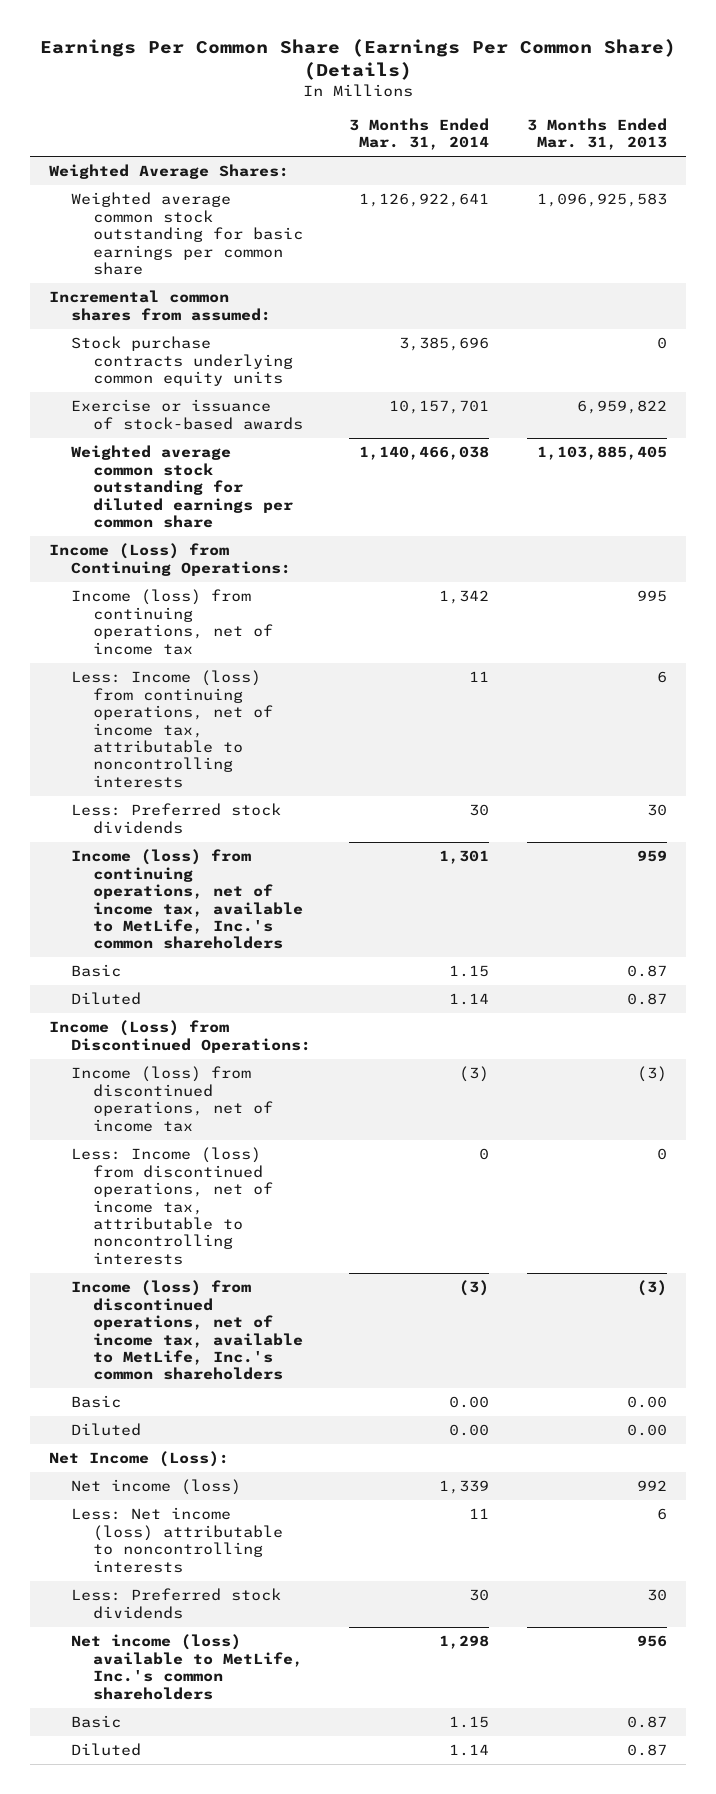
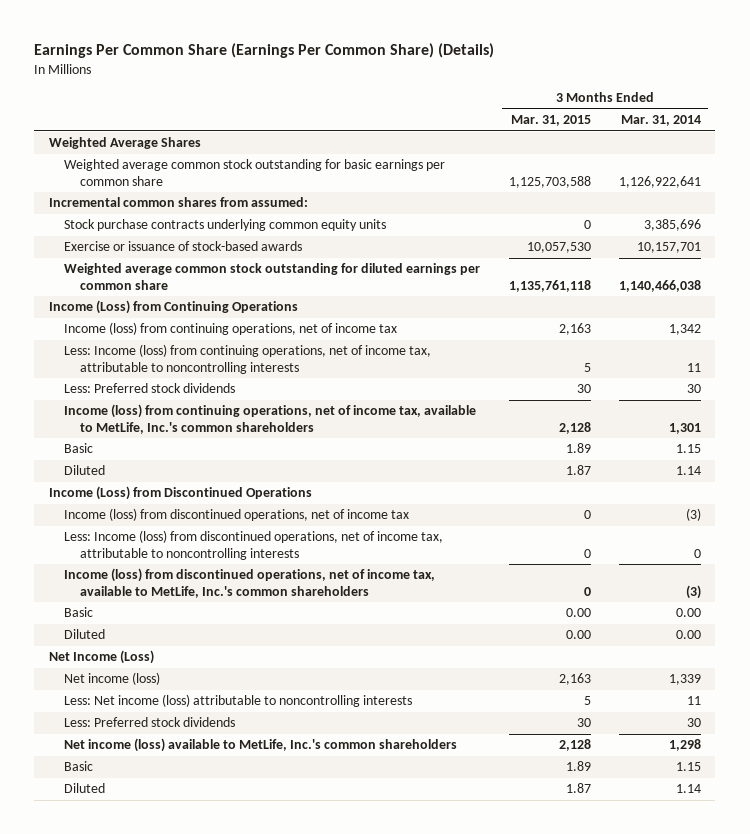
- | 3 Months Ended Mar. 31, 2014 | 3 Months Ended Mar. 31, 2013
+ | 3 Months Ended Mar. 31, 2015 | 3 Months Ended Mar. 31, 2014
- Weighted Average Shares:
+ Weighted Average Shares
- Income (Loss) from Continuing Operations:
+ Income (Loss) from Continuing Operations
- Income (Loss) from Discontinued Operations:
+ Income (Loss) from Discontinued Operations
- Net Income (Loss):
+ Net Income (Loss)

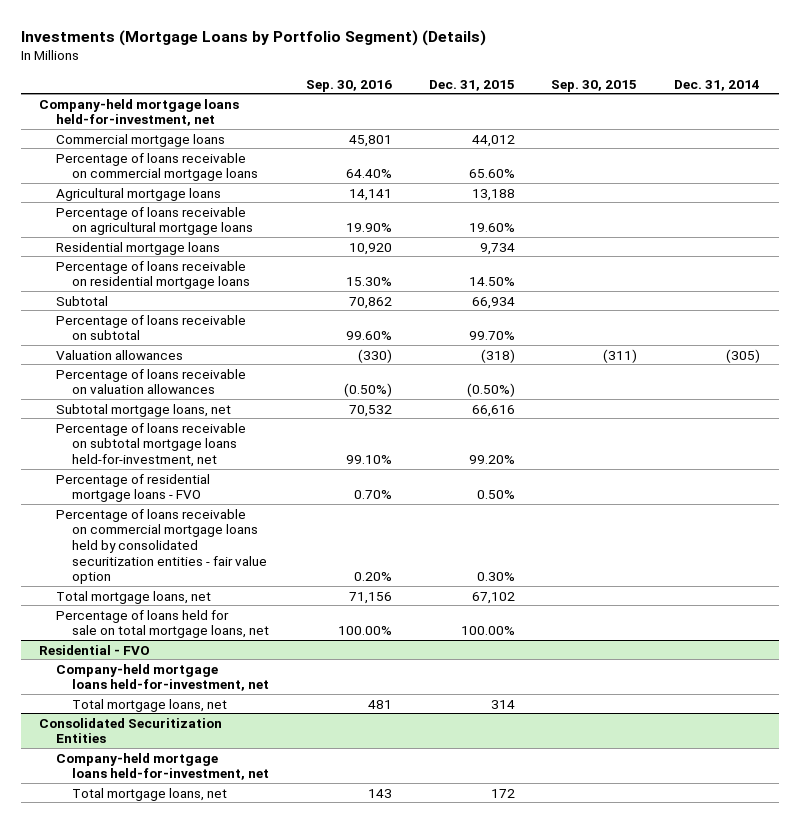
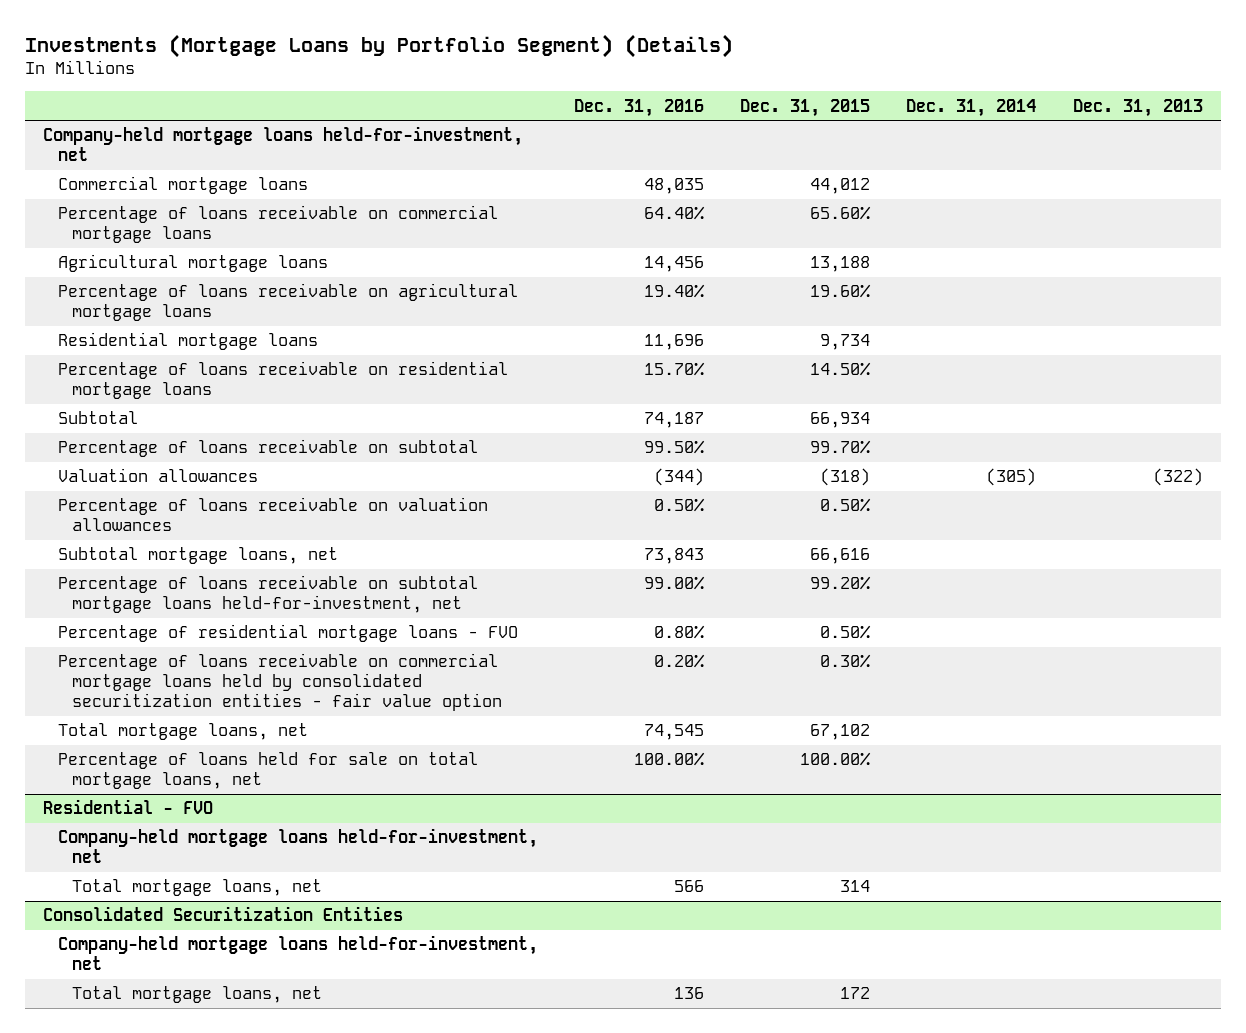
- | Sep. 30, 2016 | Dec. 31, 2015 | Sep. 30, 2015 | Dec. 31, 2014
+ | Dec. 31, 2016 | Dec. 31, 2015 | Dec. 31, 2014 | Dec. 31, 2013
- Percentage of loans receivable on valuation allowances | (0.50%) | (0.50%) | |
+ Percentage of loans receivable on valuation allowances | 0.50% | 0.50% | |

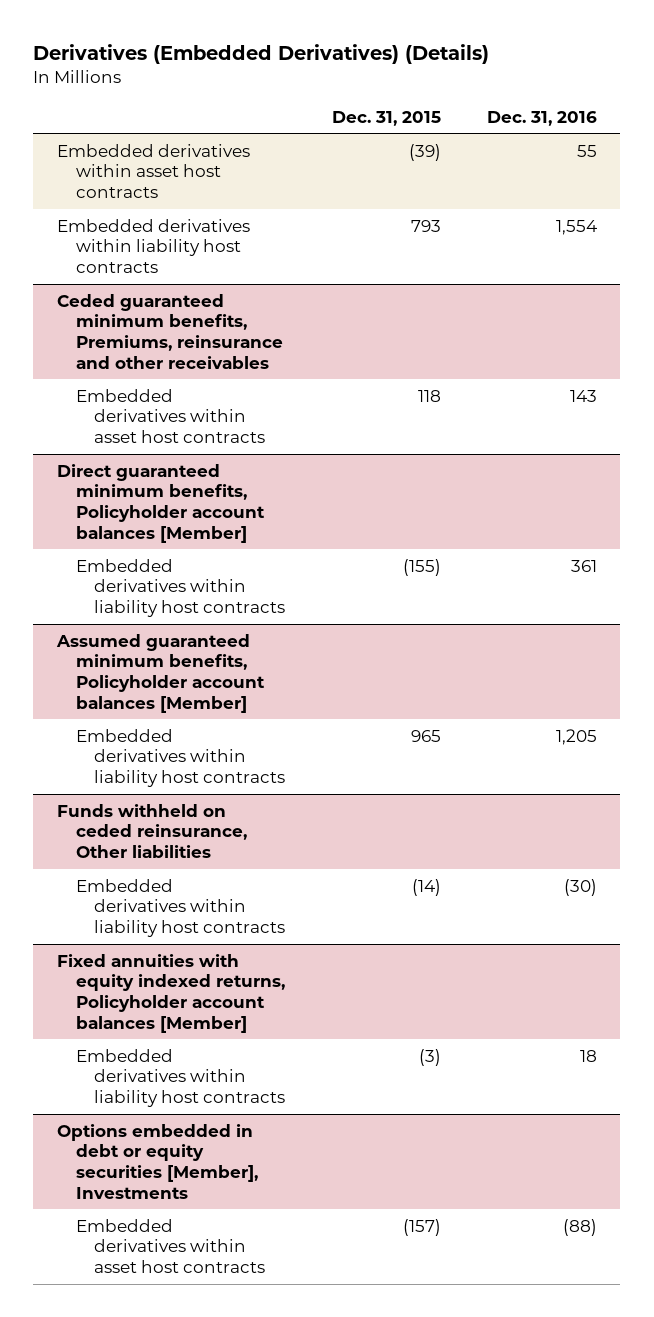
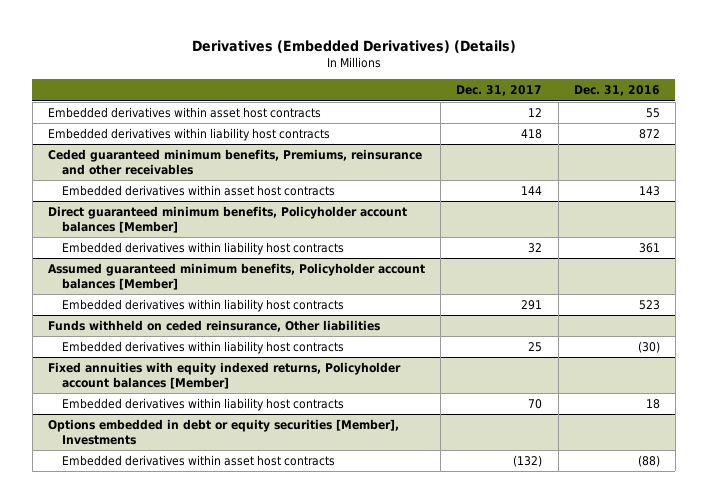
- | Dec. 31, 2015 | Dec. 31, 2016
+ | Dec. 31, 2017 | Dec. 31, 2016
- Embedded derivatives within liability host contracts | 793 | 1,554
+ Embedded derivatives within liability host contracts | 418 | 872
@ Assumed guaranteed minimum benefits, Policyholder account balances [Member]
- Embedded derivatives within liability host contracts | 965 | 1,205
+ Embedded derivatives within liability host contracts | 291 | 523

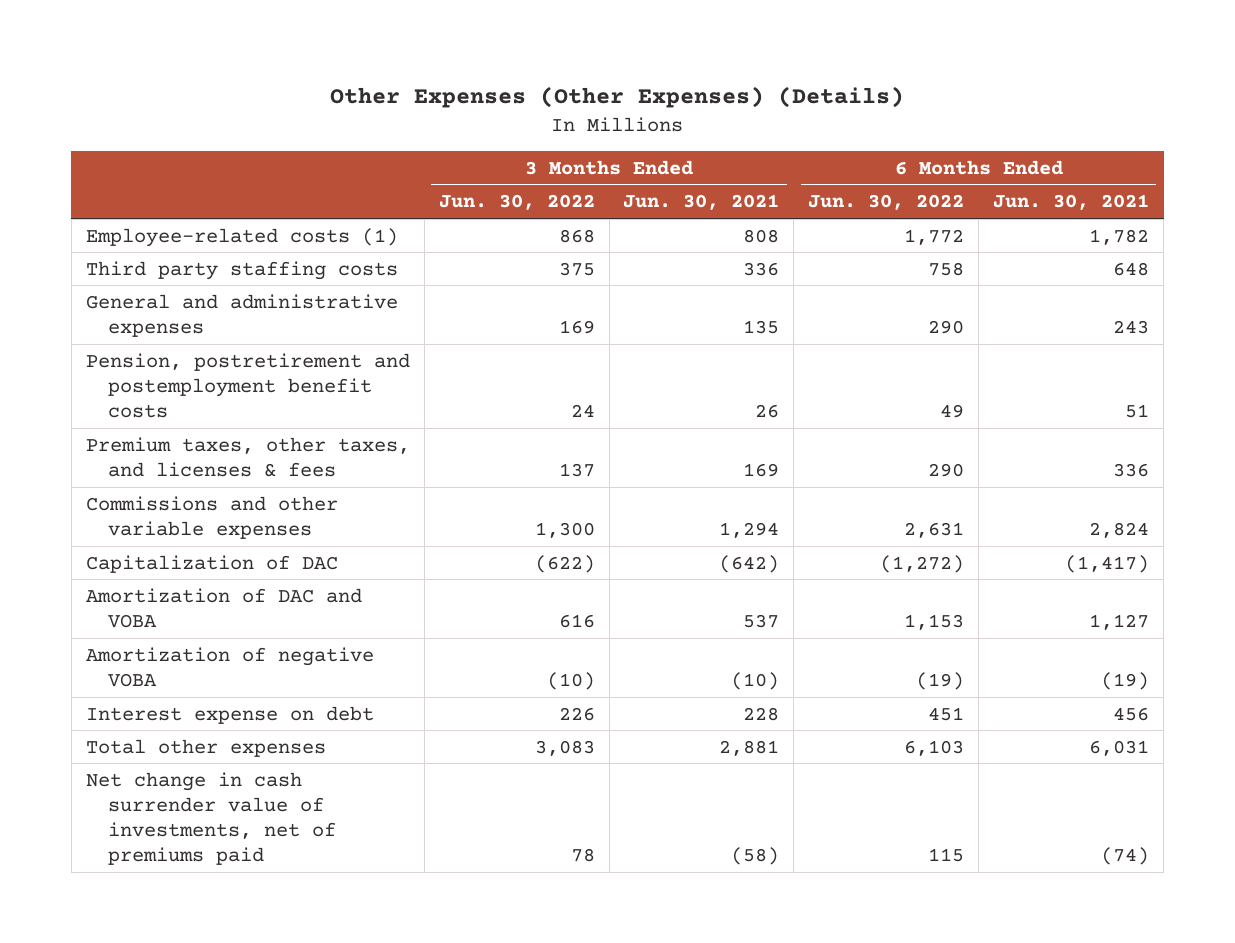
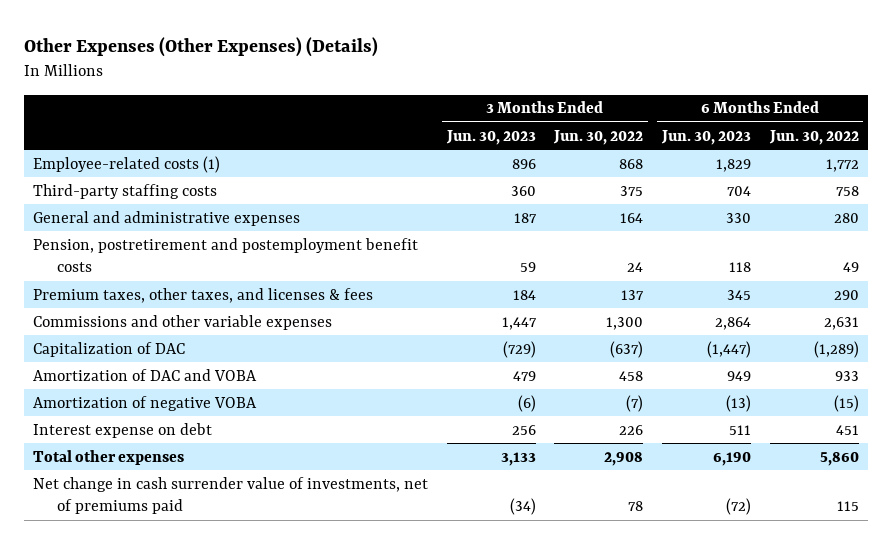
- | 3 Months Ended Jun. 30, 2022 | 3 Months Ended Jun. 30, 2021 | 6 Months Ended Jun. 30, 2022 | 6 Months Ended Jun. 30, 2021
+ | 3 Months Ended Jun. 30, 2023 | 3 Months Ended Jun. 30, 2022 | 6 Months Ended Jun. 30, 2023 | 6 Months Ended Jun. 30, 2022
- Third party staffing costs | 375 | 336 | 758 | 648
- General and administrative expenses | 169 | 135 | 290 | 243
+ Third-party staffing costs | 360 | 375 | 704 | 758
+ General and administrative expenses | 187 | 164 | 330 | 280
- Capitalization of DAC | (622) | (642) | (1,272) | (1,417)
- Amortization of DAC and VOBA | 616 | 537 | 1,153 | 1,127
- Amortization of negative VOBA | (10) | (10) | (19) | (19)
+ Capitalization of DAC | (729) | (637) | (1,447) | (1,289)
+ Amortization of DAC and VOBA | 479 | 458 | 949 | 933
+ Amortization of negative VOBA | (6) | (7) | (13) | (15)
- Total other expenses | 3,083 | 2,881 | 6,103 | 6,031
+ Total other expenses | 3,133 | 2,908 | 6,190 | 5,860

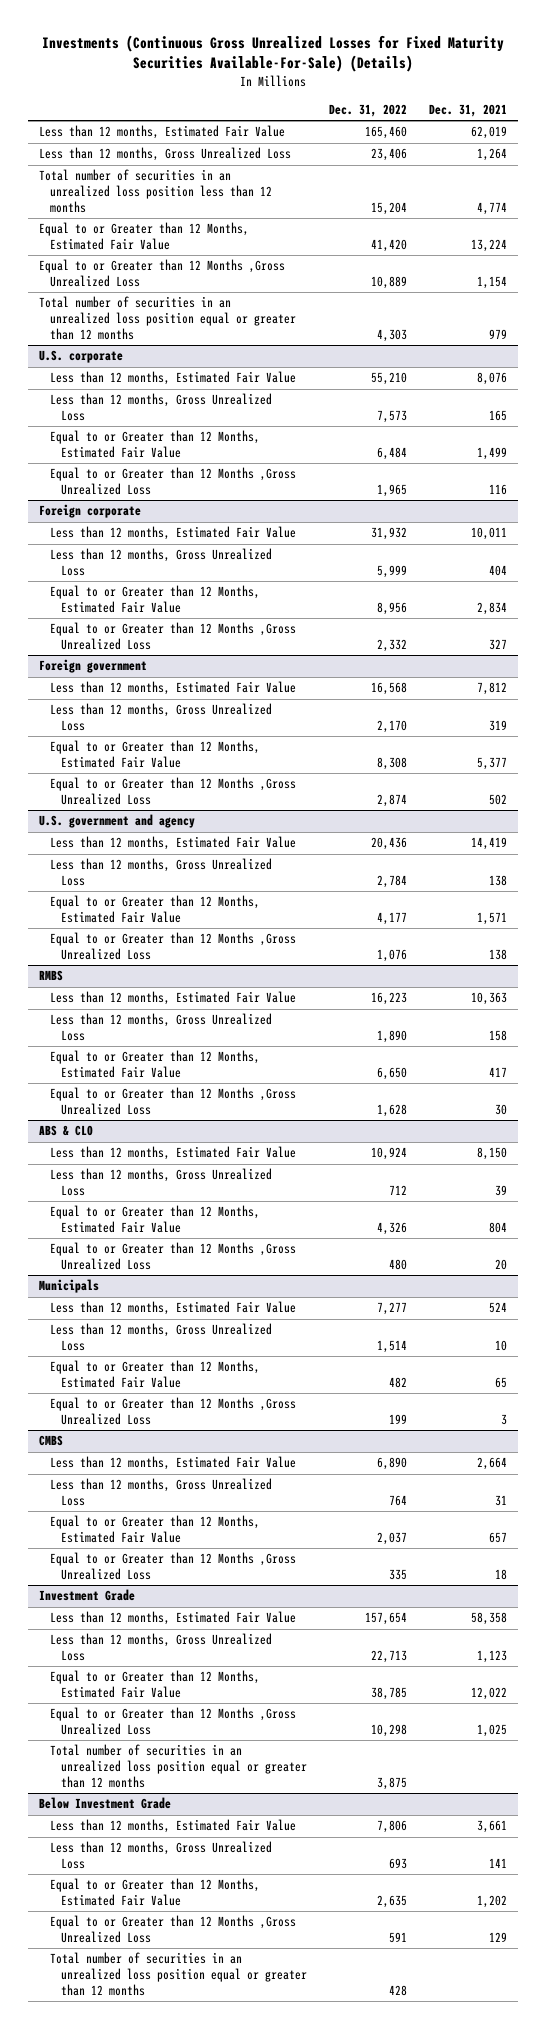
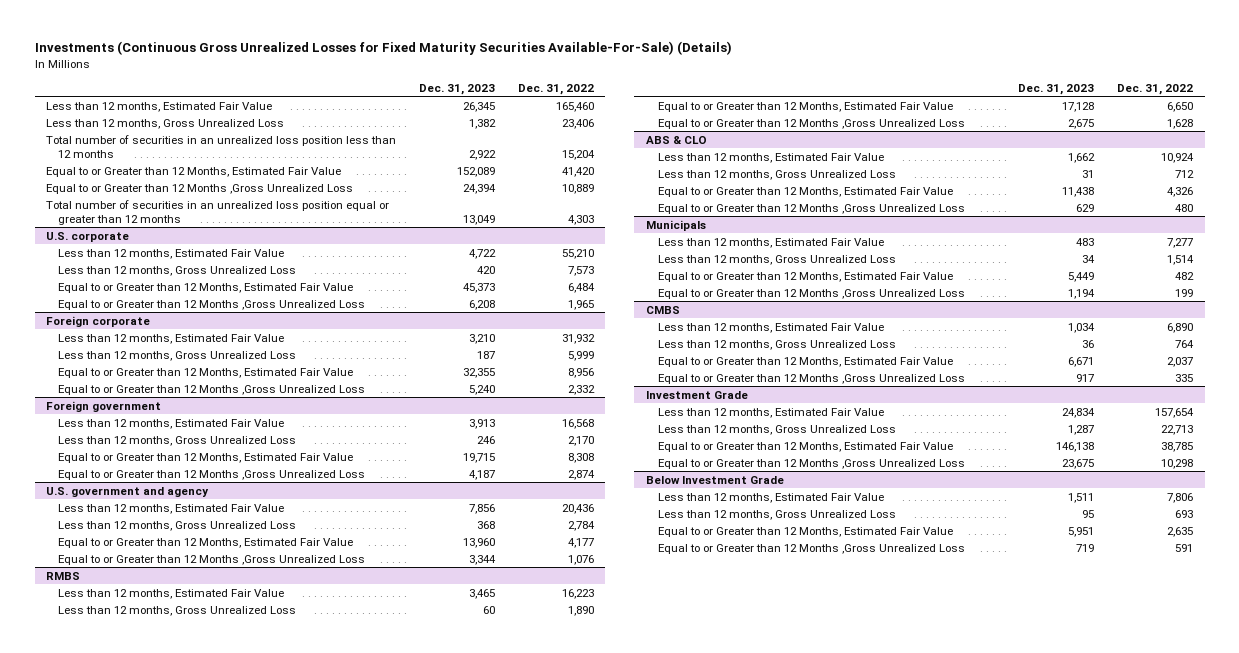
- | Dec. 31, 2022 | Dec. 31, 2021
+ | Dec. 31, 2023 | Dec. 31, 2022
@ Investment Grade
- Total number of securities in an unrealized loss position equal or greater than 12 months | 3,875 |
@ Below Investment Grade
- Total number of securities in an unrealized loss position equal or greater than 12 months | 428 |

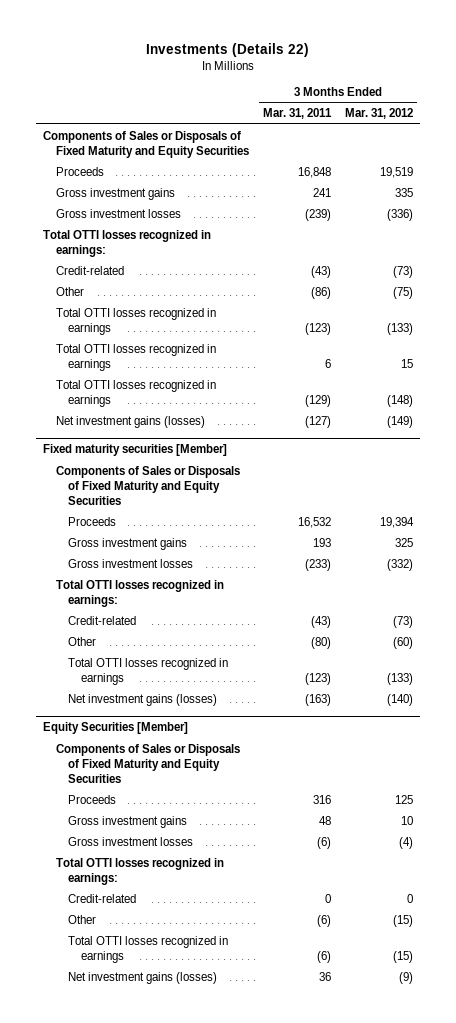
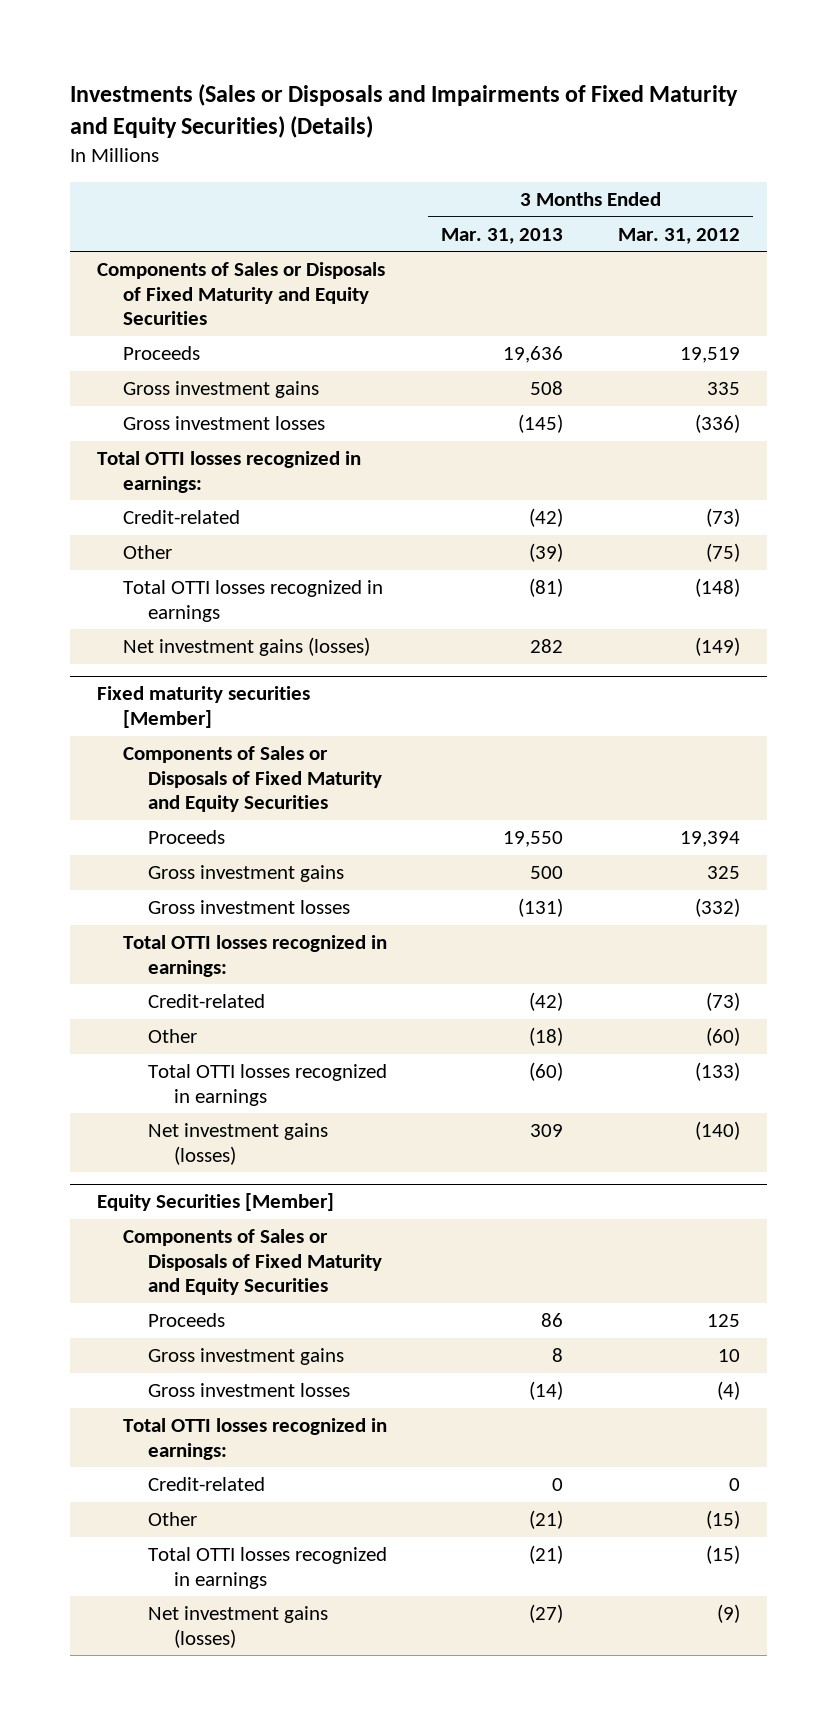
- Investments (Details 22)
+ Investments (Sales or Disposals and Impairments of Fixed Maturity and Equity Securities) (Details)
- | 3 Months Ended Mar. 31, 2011 | 3 Months Ended Mar. 31, 2012
+ | 3 Months Ended Mar. 31, 2013 | 3 Months Ended Mar. 31, 2012
- Total OTTI losses recognized in earnings | (123) | (133)
- Total OTTI losses recognized in earnings | 6 | 15

